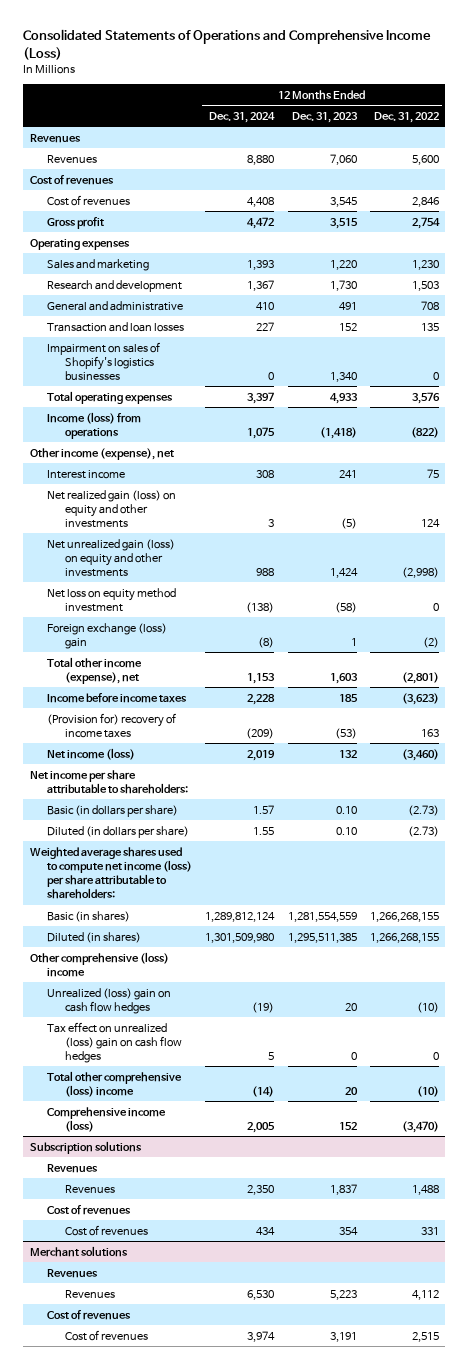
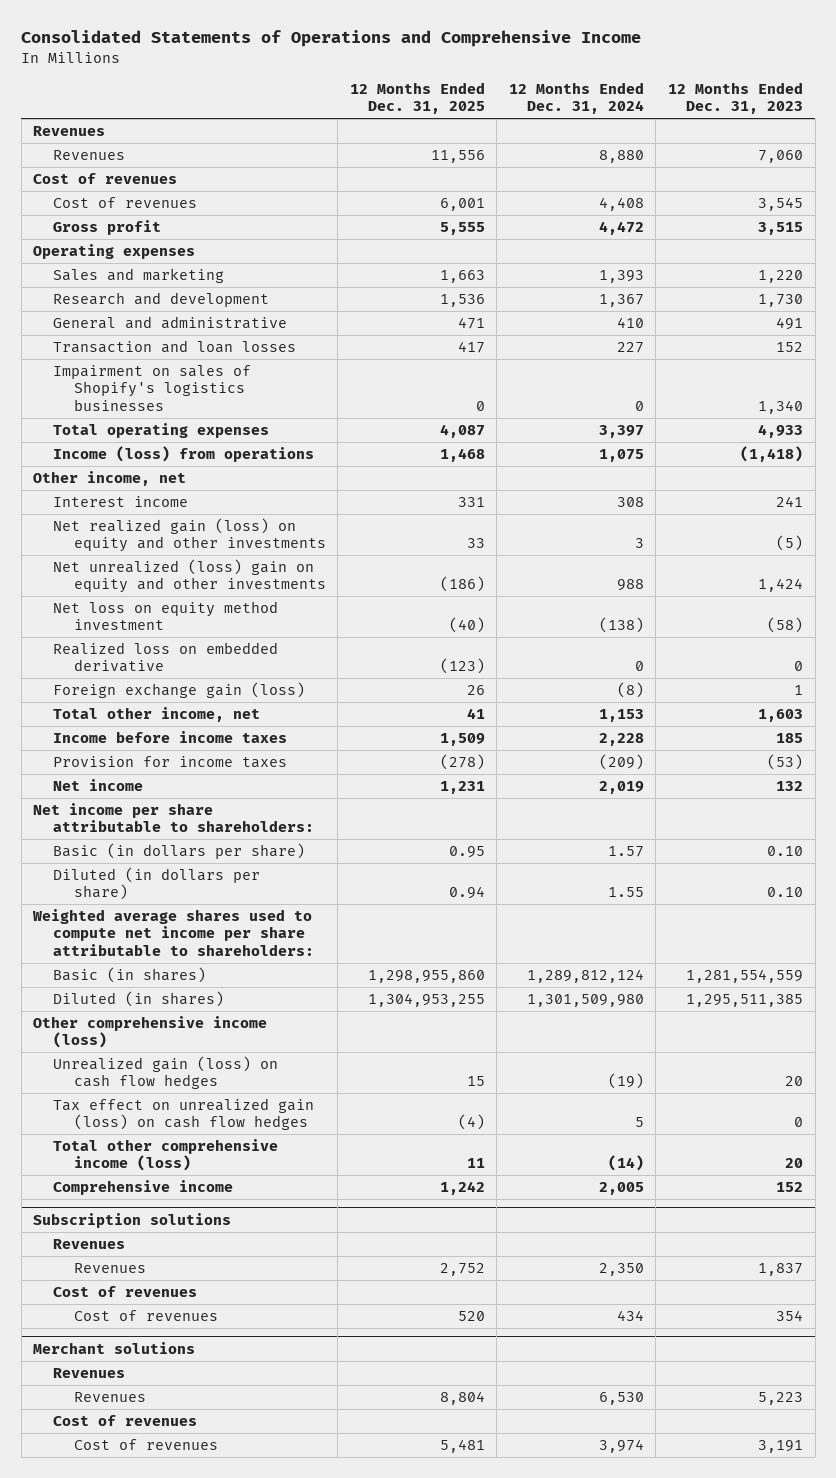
- Consolidated Statements of Operations and Comprehensive Income (Loss)
+ Consolidated Statements of Operations and Comprehensive Income
- | 12 Months Ended Dec. 31, 2024 | 12 Months Ended Dec. 31, 2023 | 12 Months Ended Dec. 31, 2022
+ | 12 Months Ended Dec. 31, 2025 | 12 Months Ended Dec. 31, 2024 | 12 Months Ended Dec. 31, 2023
- Other income (expense), net
+ Other income, net
- Net unrealized gain (loss) on equity and other investments | 988 | 1,424 | (2,998)
+ Net unrealized (loss) gain on equity and other investments | (186) | 988 | 1,424
- Foreign exchange (loss) gain | (8) | 1 | (2)
- Total other income (expense), net | 1,153 | 1,603 | (2,801)
+ Realized loss on embedded derivative | (123) | 0 | 0
+ Foreign exchange gain (loss) | 26 | (8) | 1
+ Total other income, net | 41 | 1,153 | 1,603
- (Provision for) recovery of income taxes | (209) | (53) | 163
- Net income (loss) | 2,019 | 132 | (3,460)
+ Provision for income taxes | (278) | (209) | (53)
+ Net income | 1,231 | 2,019 | 132
- Weighted average shares used to compute net income (loss) per share attributable to shareholders:
+ Weighted average shares used to compute net income per share attributable to shareholders:
- Other comprehensive (loss) income
- Unrealized (loss) gain on cash flow hedges | (19) | 20 | (10)
- Tax effect on unrealized (loss) gain on cash flow hedges | 5 | 0 | 0
- Total other comprehensive (loss) income | (14) | 20 | (10)
- Comprehensive income (loss) | 2,005 | 152 | (3,470)
+ Other comprehensive income (loss)
+ Unrealized gain (loss) on cash flow hedges | 15 | (19) | 20
+ Tax effect on unrealized gain (loss) on cash flow hedges | (4) | 5 | 0
+ Total other comprehensive income (loss) | 11 | (14) | 20
+ Comprehensive income | 1,242 | 2,005 | 152

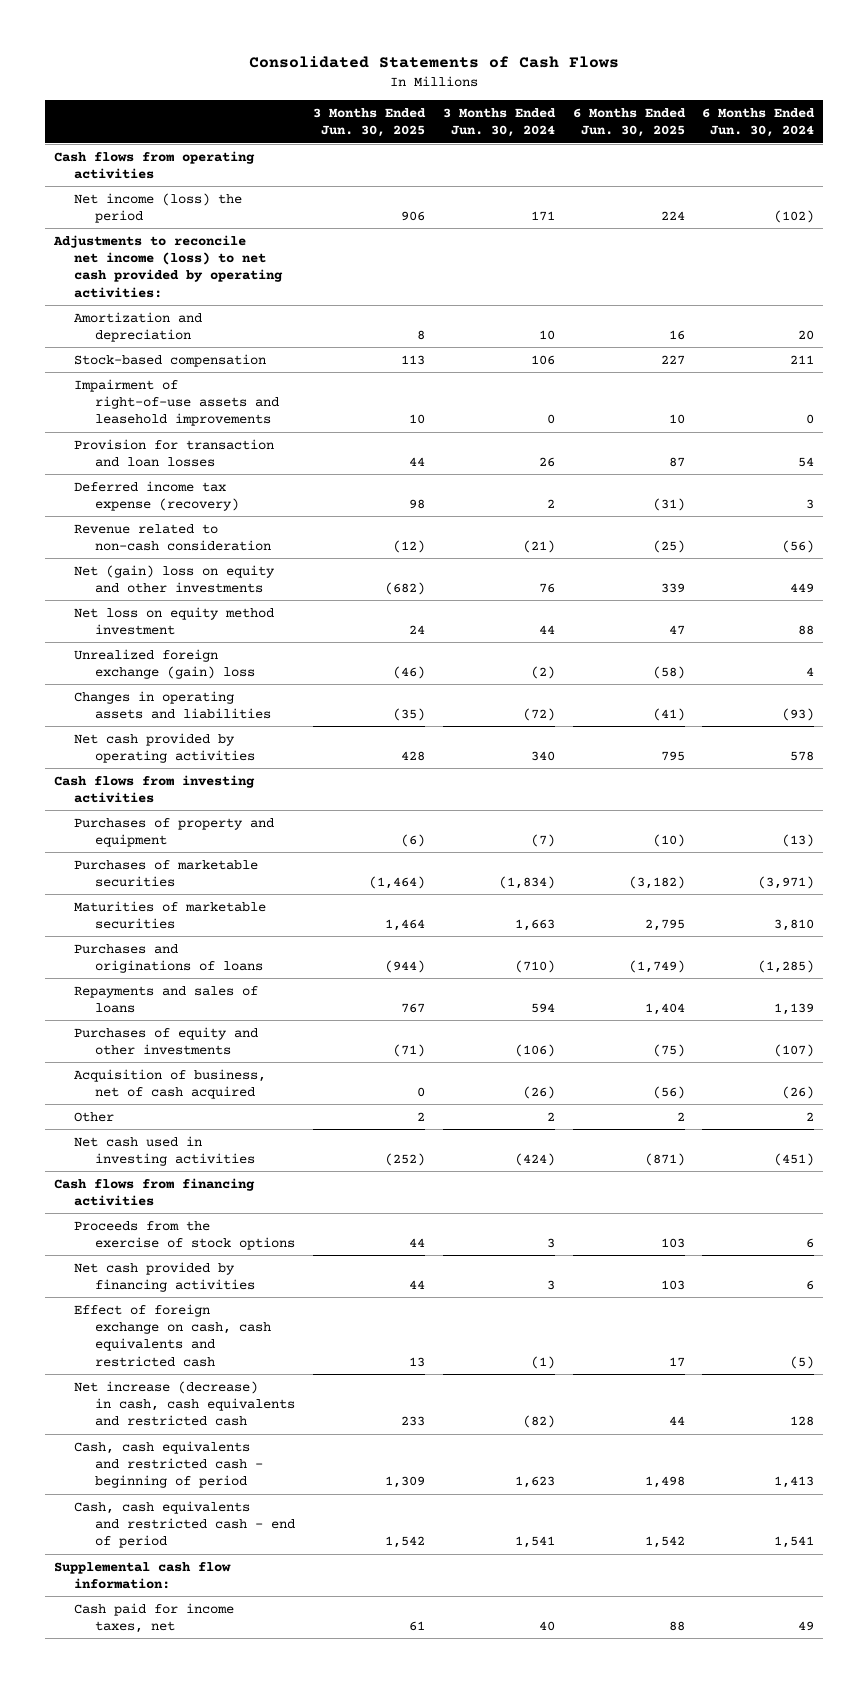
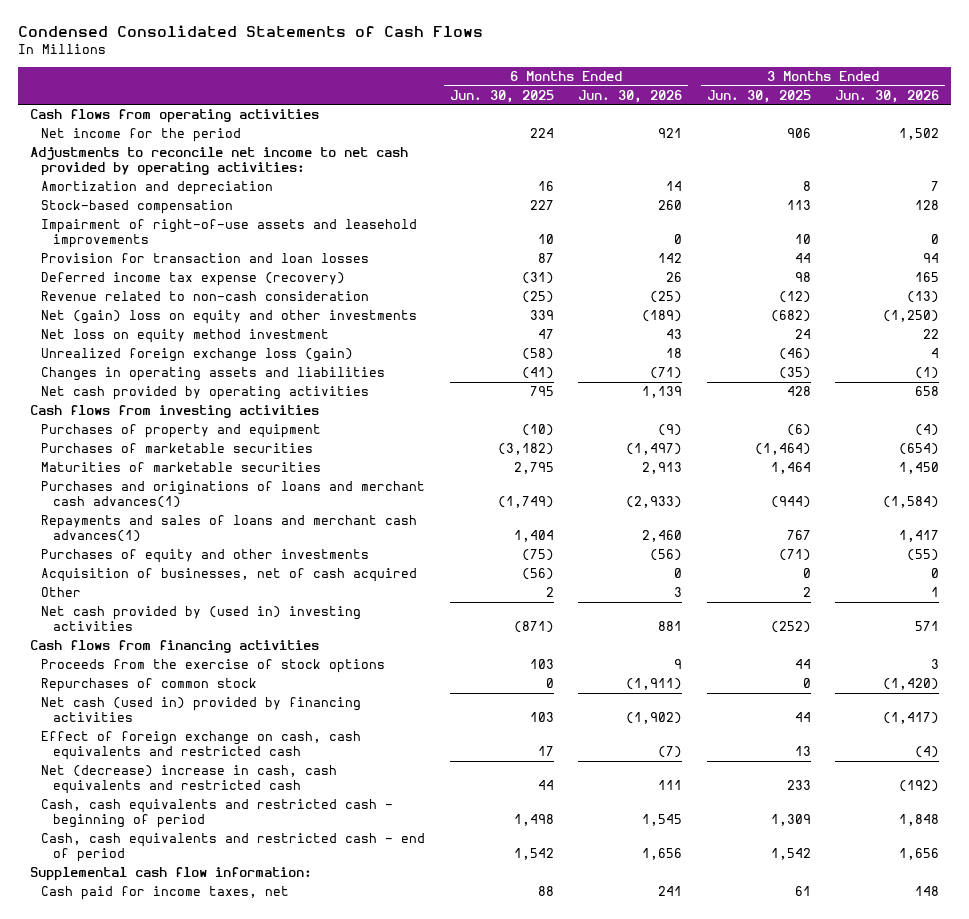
- Consolidated Statements of Cash Flows
+ Condensed Consolidated Statements of Cash Flows
- | 3 Months Ended Jun. 30, 2025 | 3 Months Ended Jun. 30, 2024 | 6 Months Ended Jun. 30, 2025 | 6 Months Ended Jun. 30, 2024
+ | 6 Months Ended Jun. 30, 2025 | 6 Months Ended Jun. 30, 2026 | 3 Months Ended Jun. 30, 2025 | 3 Months Ended Jun. 30, 2026
- Net income (loss) the period | 906 | 171 | 224 | (102)
- Adjustments to reconcile net income (loss) to net cash provided by operating activities:
+ Net income for the period | 224 | 921 | 906 | 1,502
+ Adjustments to reconcile net income to net cash provided by operating activities:
- Unrealized foreign exchange (gain) loss | (46) | (2) | (58) | 4
+ Unrealized foreign exchange loss (gain) | (58) | 18 | (46) | 4
- Purchases and originations of loans | (944) | (710) | (1,749) | (1,285)
- Repayments and sales of loans | 767 | 594 | 1,404 | 1,139
+ Purchases and originations of loans and merchant cash advances(1) | (1,749) | (2,933) | (944) | (1,584)
+ Repayments and sales of loans and merchant cash advances(1) | 1,404 | 2,460 | 767 | 1,417
- Acquisition of business, net of cash acquired | 0 | (26) | (56) | (26)
+ Acquisition of businesses, net of cash acquired | (56) | 0 | 0 | 0
- Net cash used in investing activities | (252) | (424) | (871) | (451)
+ Net cash provided by (used in) investing activities | (871) | 881 | (252) | 571
- Net cash provided by financing activities | 44 | 3 | 103 | 6
+ Repurchases of common stock | 0 | (1,911) | 0 | (1,420)
+ Net cash (used in) provided by financing activities | 103 | (1,902) | 44 | (1,417)
- Net increase (decrease) in cash, cash equivalents and restricted cash | 233 | (82) | 44 | 128
+ Net (decrease) increase in cash, cash equivalents and restricted cash | 44 | 111 | 233 | (192)

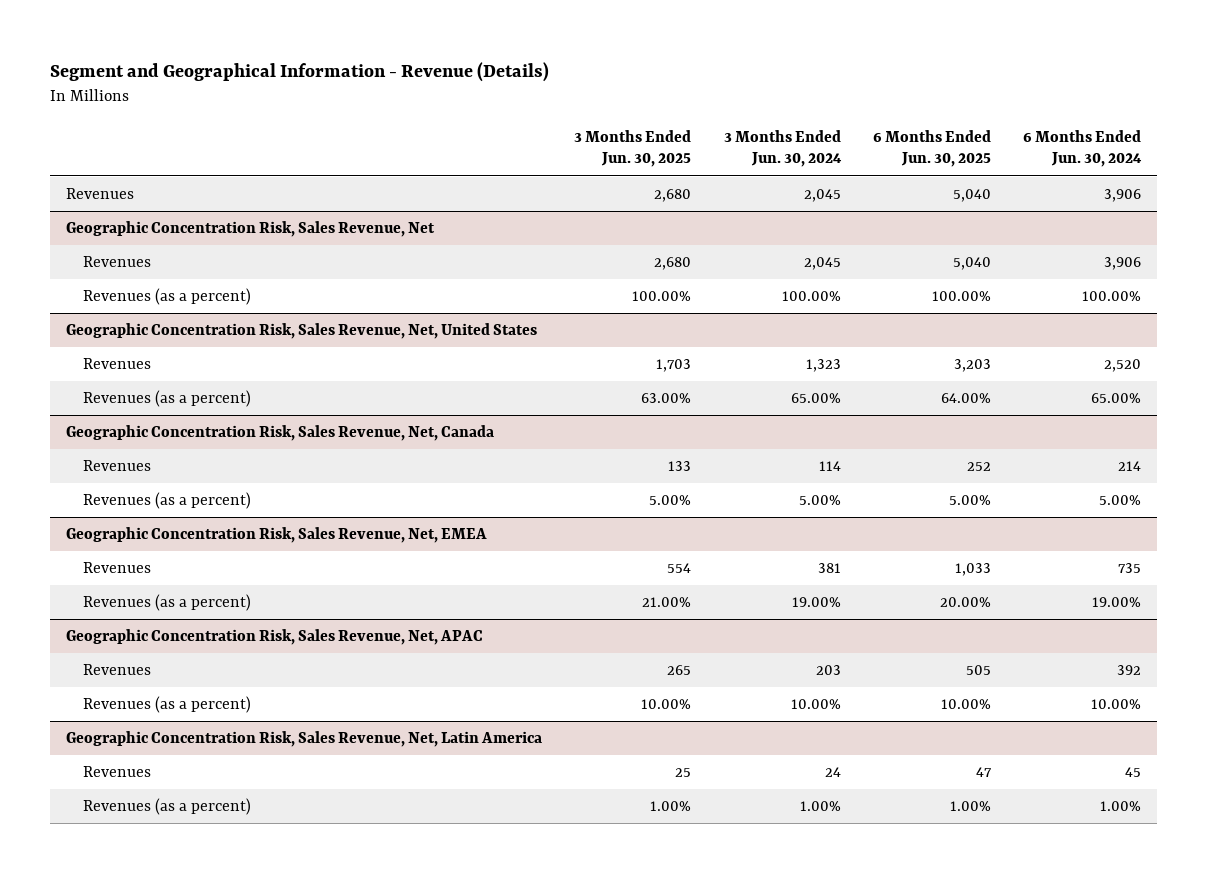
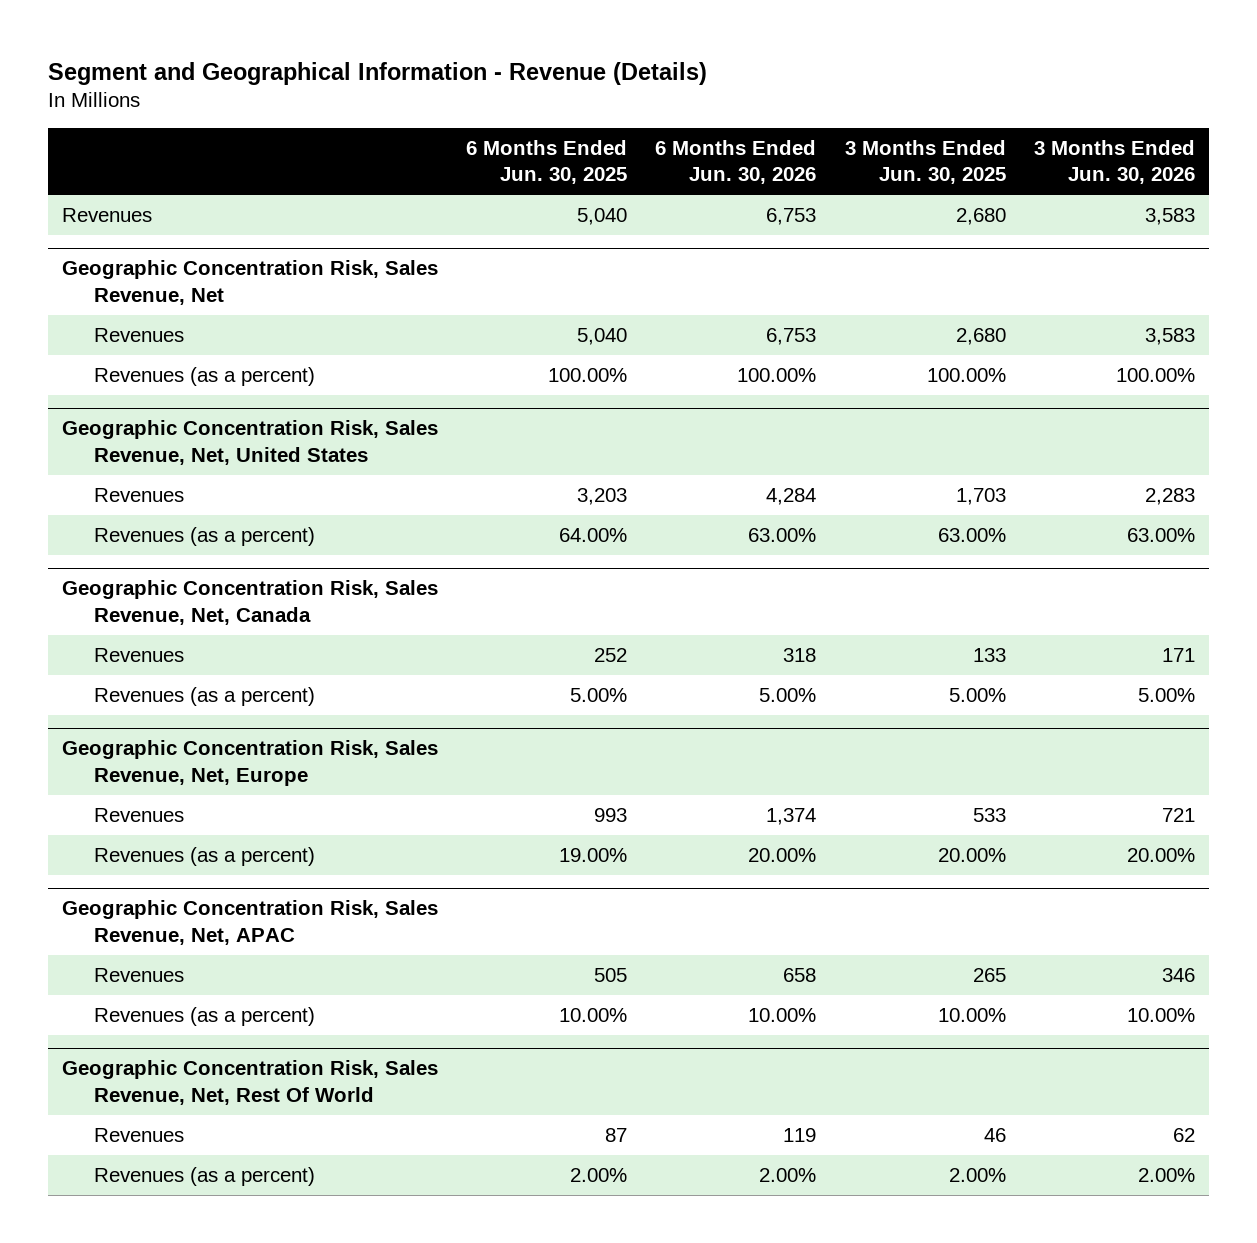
- | 3 Months Ended Jun. 30, 2025 | 3 Months Ended Jun. 30, 2024 | 6 Months Ended Jun. 30, 2025 | 6 Months Ended Jun. 30, 2024
+ | 6 Months Ended Jun. 30, 2025 | 6 Months Ended Jun. 30, 2026 | 3 Months Ended Jun. 30, 2025 | 3 Months Ended Jun. 30, 2026
- Geographic Concentration Risk, Sales Revenue, Net, EMEA
- Revenues | 554 | 381 | 1,033 | 735
- Revenues (as a percent) | 21.00% | 19.00% | 20.00% | 19.00%
+ Geographic Concentration Risk, Sales Revenue, Net, Europe
+ Revenues | 993 | 1,374 | 533 | 721
+ Revenues (as a percent) | 19.00% | 20.00% | 20.00% | 20.00%
- Geographic Concentration Risk, Sales Revenue, Net, Latin America
- Revenues | 25 | 24 | 47 | 45
- Revenues (as a percent) | 1.00% | 1.00% | 1.00% | 1.00%
+ Geographic Concentration Risk, Sales Revenue, Net, Rest Of World
+ Revenues | 87 | 119 | 46 | 62
+ Revenues (as a percent) | 2.00% | 2.00% | 2.00% | 2.00%

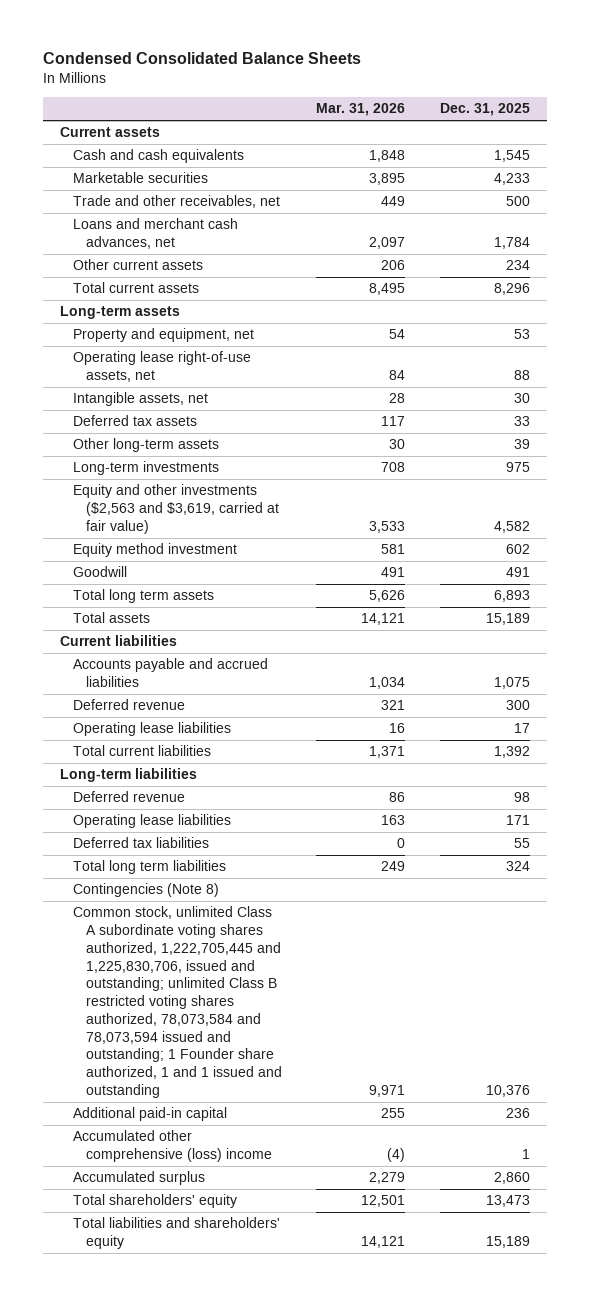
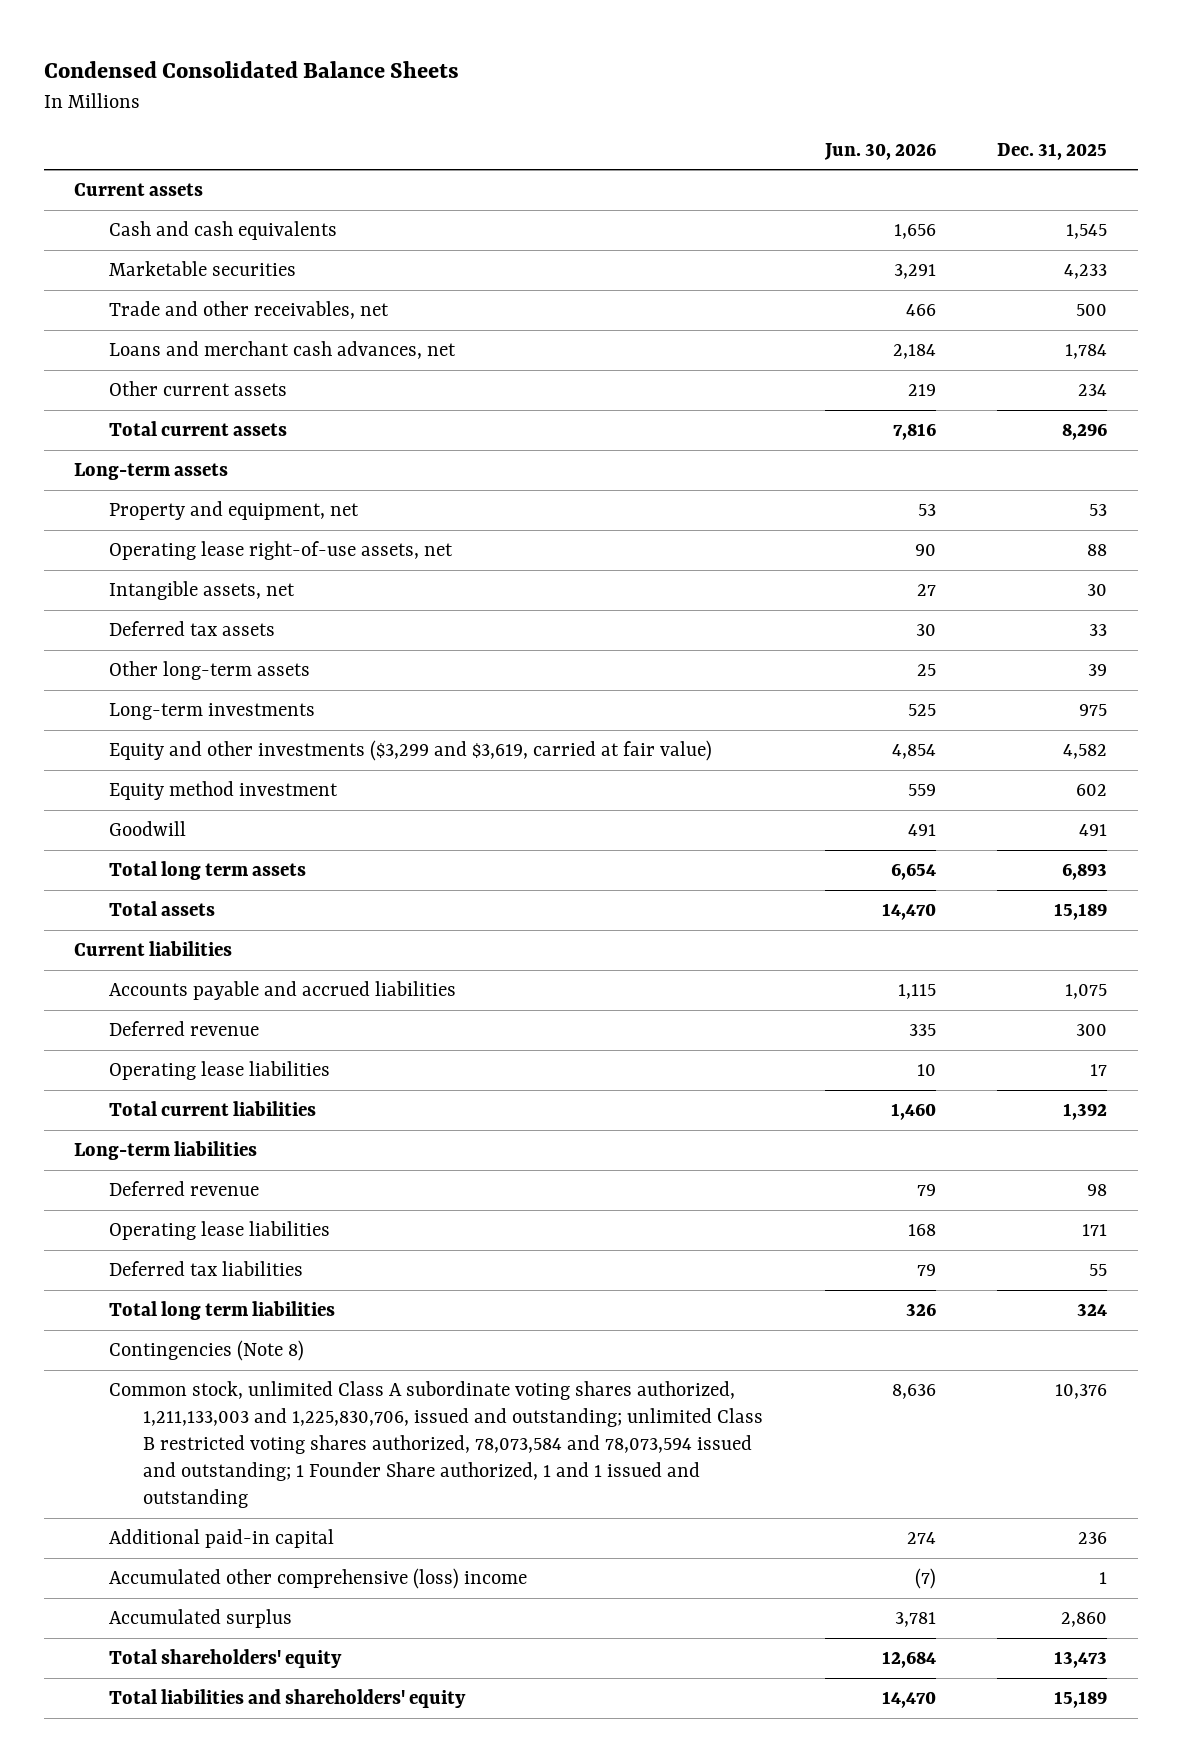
- | Mar. 31, 2026 | Dec. 31, 2025
+ | Jun. 30, 2026 | Dec. 31, 2025
- Equity and other investments ($2,563 and $3,619, carried at fair value) | 3,533 | 4,582
+ Equity and other investments ($3,299 and $3,619, carried at fair value) | 4,854 | 4,582
- Common stock, unlimited Class A subordinate voting shares authorized, 1,222,705,445 and 1,225,830,706, issued and outstanding; unlimited Class B restricted voting shares authorized, 78,073,584 and 78,073,594 issued and outstanding; 1 Founder share authorized, 1 and 1 issued and outstanding | 9,971 | 10,376
+ Common stock, unlimited Class A subordinate voting shares authorized, 1,211,133,003 and 1,225,830,706, issued and outstanding; unlimited Class B restricted voting shares authorized, 78,073,584 and 78,073,594 issued and outstanding; 1 Founder Share authorized, 1 and 1 issued and outstanding | 8,636 | 10,376

